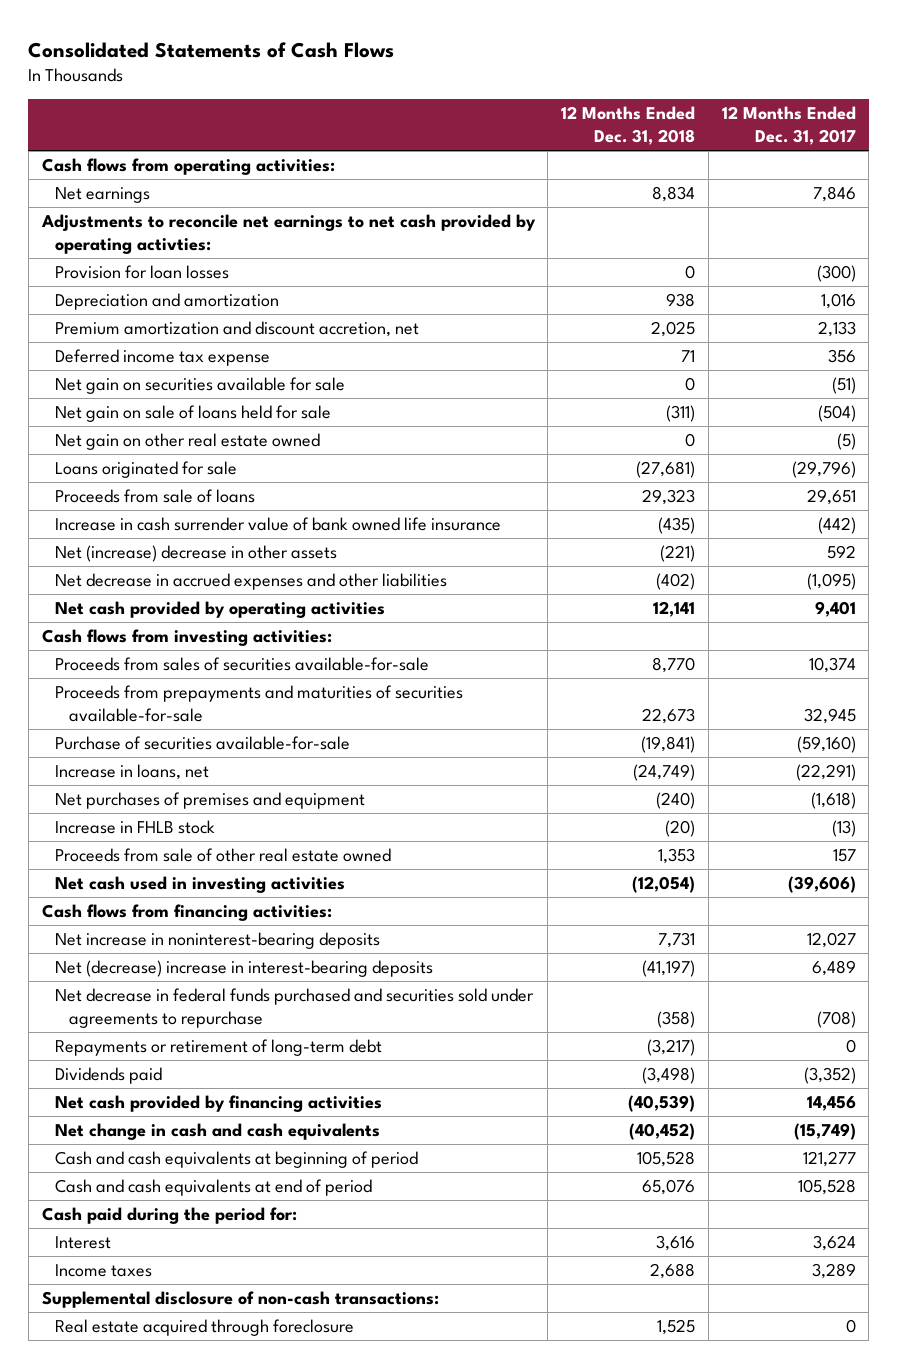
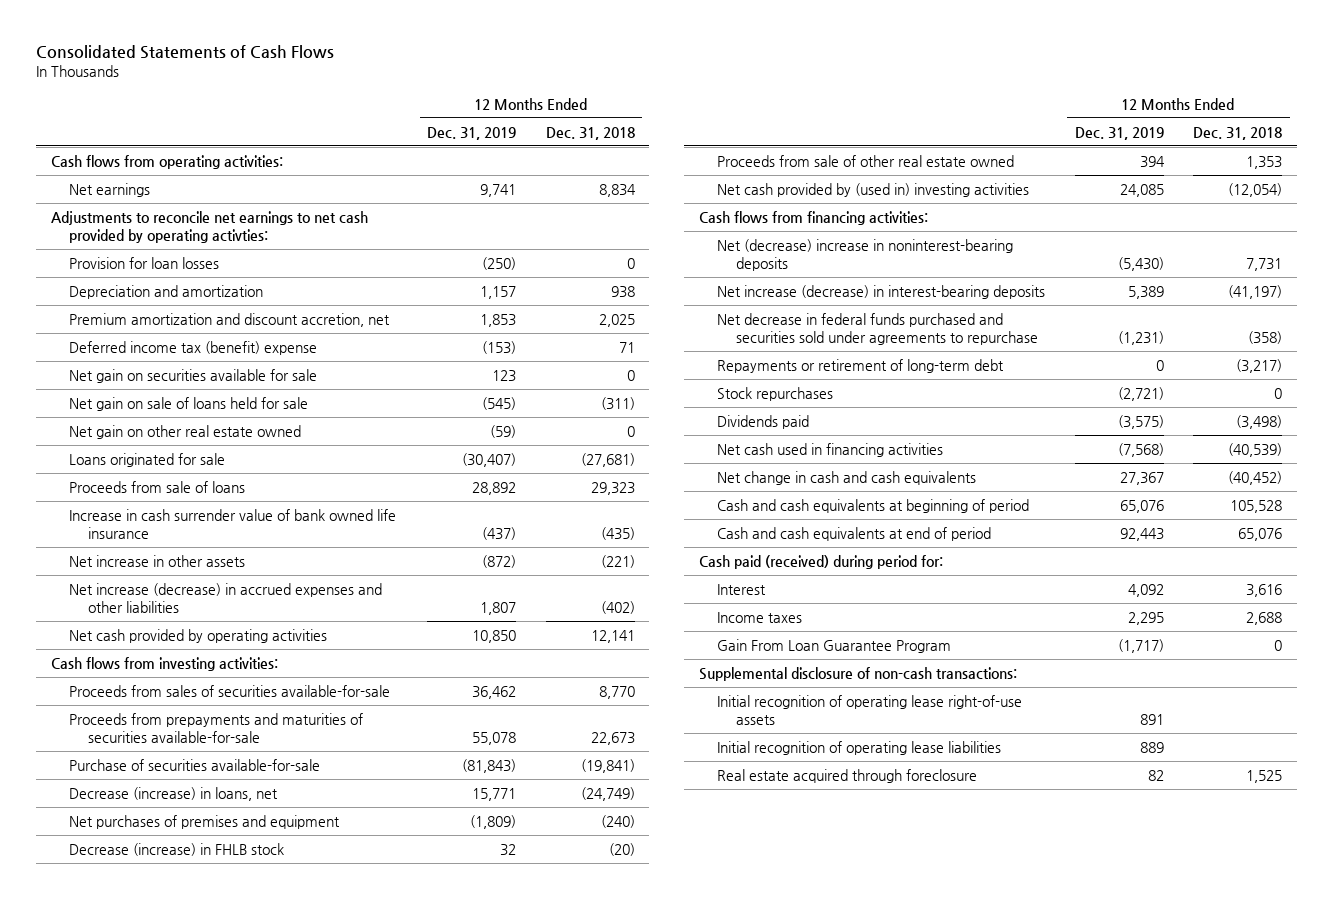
- | 12 Months Ended Dec. 31, 2018 | 12 Months Ended Dec. 31, 2017
+ | 12 Months Ended Dec. 31, 2019 | 12 Months Ended Dec. 31, 2018
- Deferred income tax expense | 71 | 356
+ Deferred income tax (benefit) expense | (153) | 71
- Net (increase) decrease in other assets | (221) | 592
- Net decrease in accrued expenses and other liabilities | (402) | (1,095)
+ Net increase in other assets | (872) | (221)
+ Net increase (decrease) in accrued expenses and other liabilities | 1,807 | (402)
- Increase in loans, net | (24,749) | (22,291)
+ Decrease (increase) in loans, net | 15,771 | (24,749)
- Increase in FHLB stock | (20) | (13)
+ Decrease (increase) in FHLB stock | 32 | (20)
- Net cash used in investing activities | (12,054) | (39,606)
+ Net cash provided by (used in) investing activities | 24,085 | (12,054)
- Net increase in noninterest-bearing deposits | 7,731 | 12,027
- Net (decrease) increase in interest-bearing deposits | (41,197) | 6,489
+ Net (decrease) increase in noninterest-bearing deposits | (5,430) | 7,731
+ Net increase (decrease) in interest-bearing deposits | 5,389 | (41,197)
+ Stock repurchases | (2,721) | 0
- Net cash provided by financing activities | (40,539) | 14,456
+ Net cash used in financing activities | (7,568) | (40,539)
- Cash paid during the period for:
+ Cash paid (received) during period for:
+ Gain From Loan Guarantee Program | (1,717) | 0
+ Initial recognition of operating lease right-of-use assets | 891 |
+ Initial recognition of operating lease liabilities | 889 |

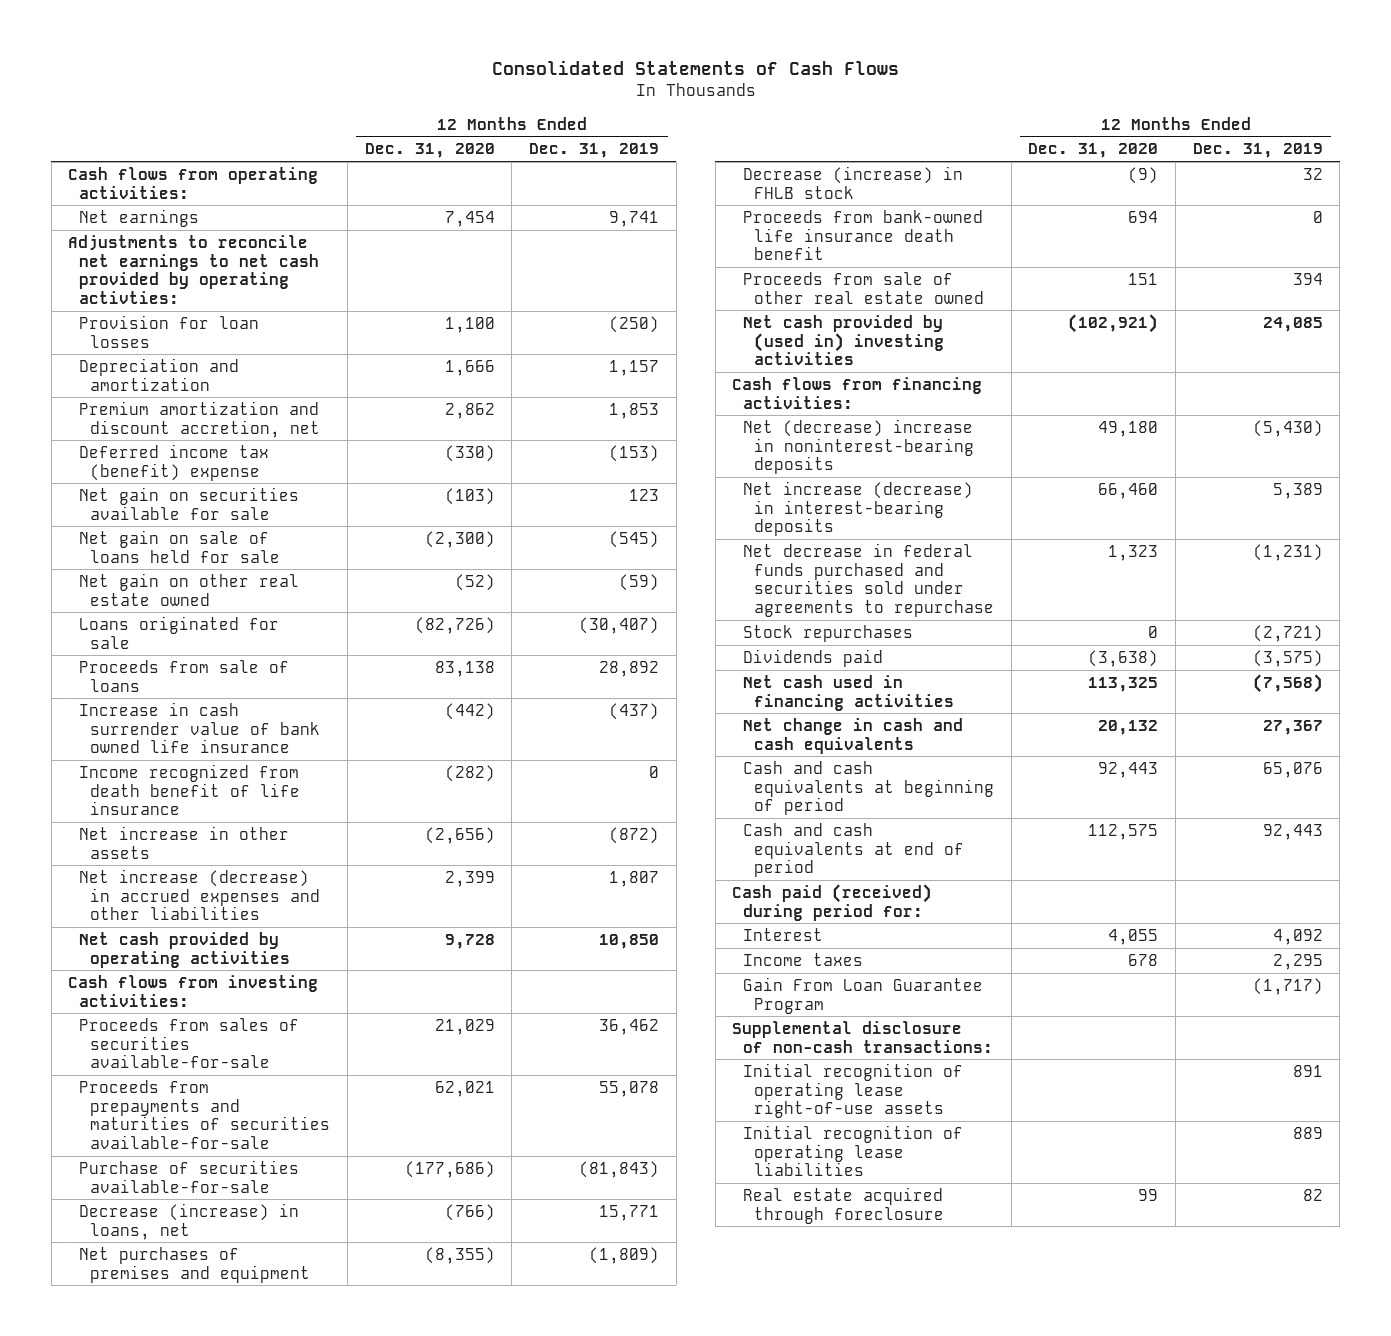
- | 12 Months Ended Dec. 31, 2019 | 12 Months Ended Dec. 31, 2018
+ | 12 Months Ended Dec. 31, 2020 | 12 Months Ended Dec. 31, 2019
+ Income recognized from death benefit of life insurance | (282) | 0
+ Proceeds from bank-owned life insurance death benefit | 694 | 0
- Repayments or retirement of long-term debt | 0 | (3,217)

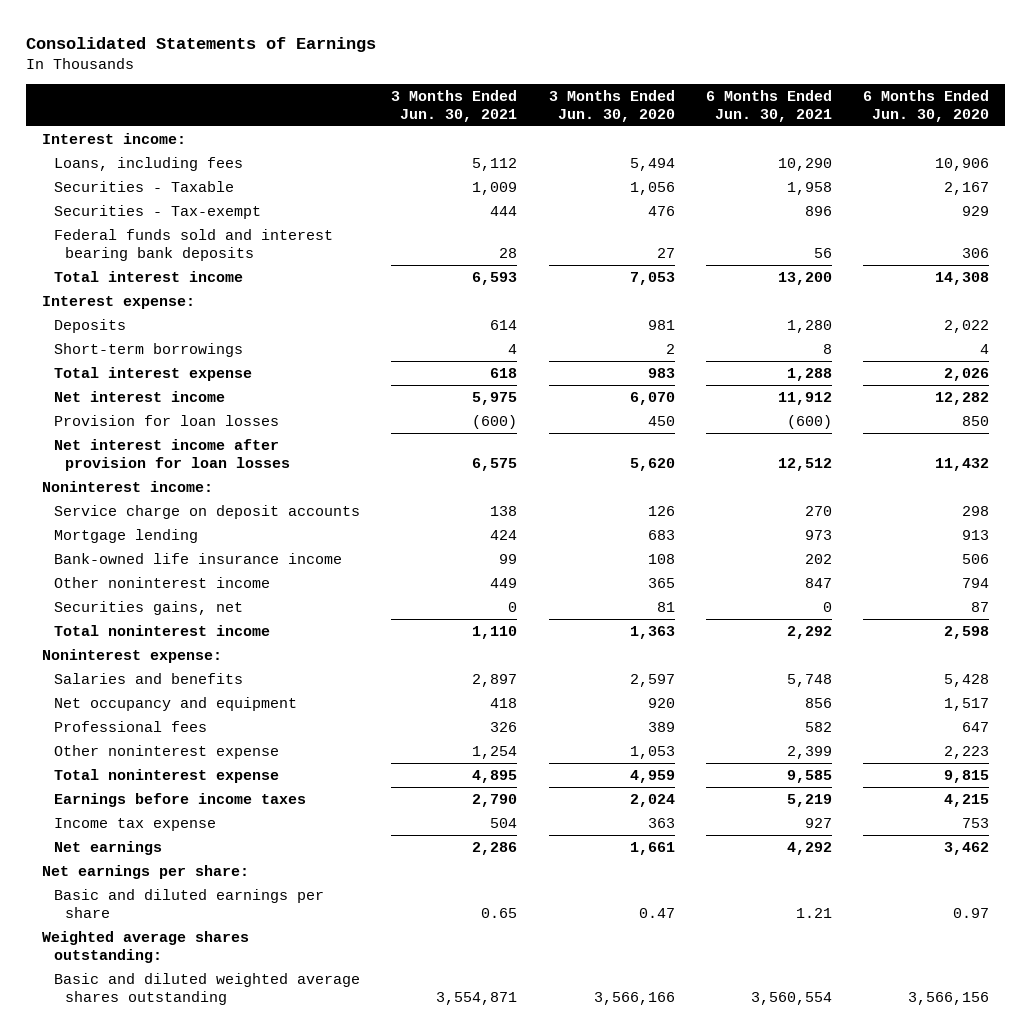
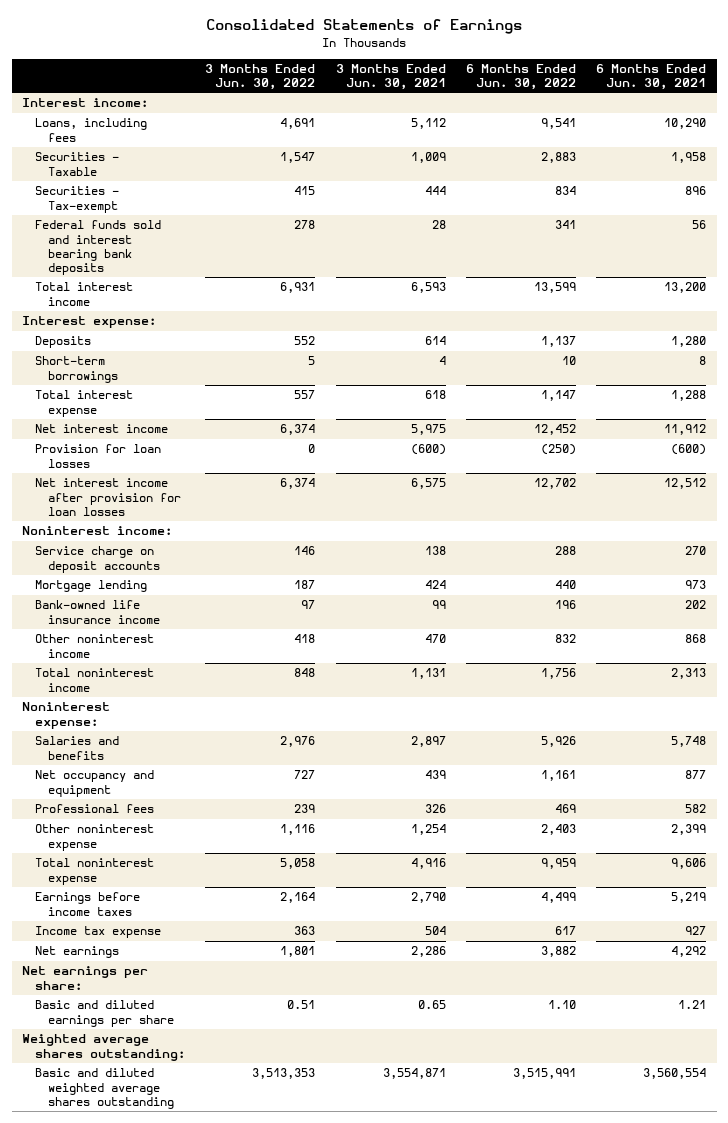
- | 3 Months Ended Jun. 30, 2021 | 3 Months Ended Jun. 30, 2020 | 6 Months Ended Jun. 30, 2021 | 6 Months Ended Jun. 30, 2020
+ | 3 Months Ended Jun. 30, 2022 | 3 Months Ended Jun. 30, 2021 | 6 Months Ended Jun. 30, 2022 | 6 Months Ended Jun. 30, 2021
- Other noninterest income | 449 | 365 | 847 | 794
- Securities gains, net | 0 | 81 | 0 | 87
- Total noninterest income | 1,110 | 1,363 | 2,292 | 2,598
+ Other noninterest income | 418 | 470 | 832 | 868
+ Total noninterest income | 848 | 1,131 | 1,756 | 2,313
- Net occupancy and equipment | 418 | 920 | 856 | 1,517
+ Net occupancy and equipment | 727 | 439 | 1,161 | 877
- Total noninterest expense | 4,895 | 4,959 | 9,585 | 9,815
+ Total noninterest expense | 5,058 | 4,916 | 9,959 | 9,606

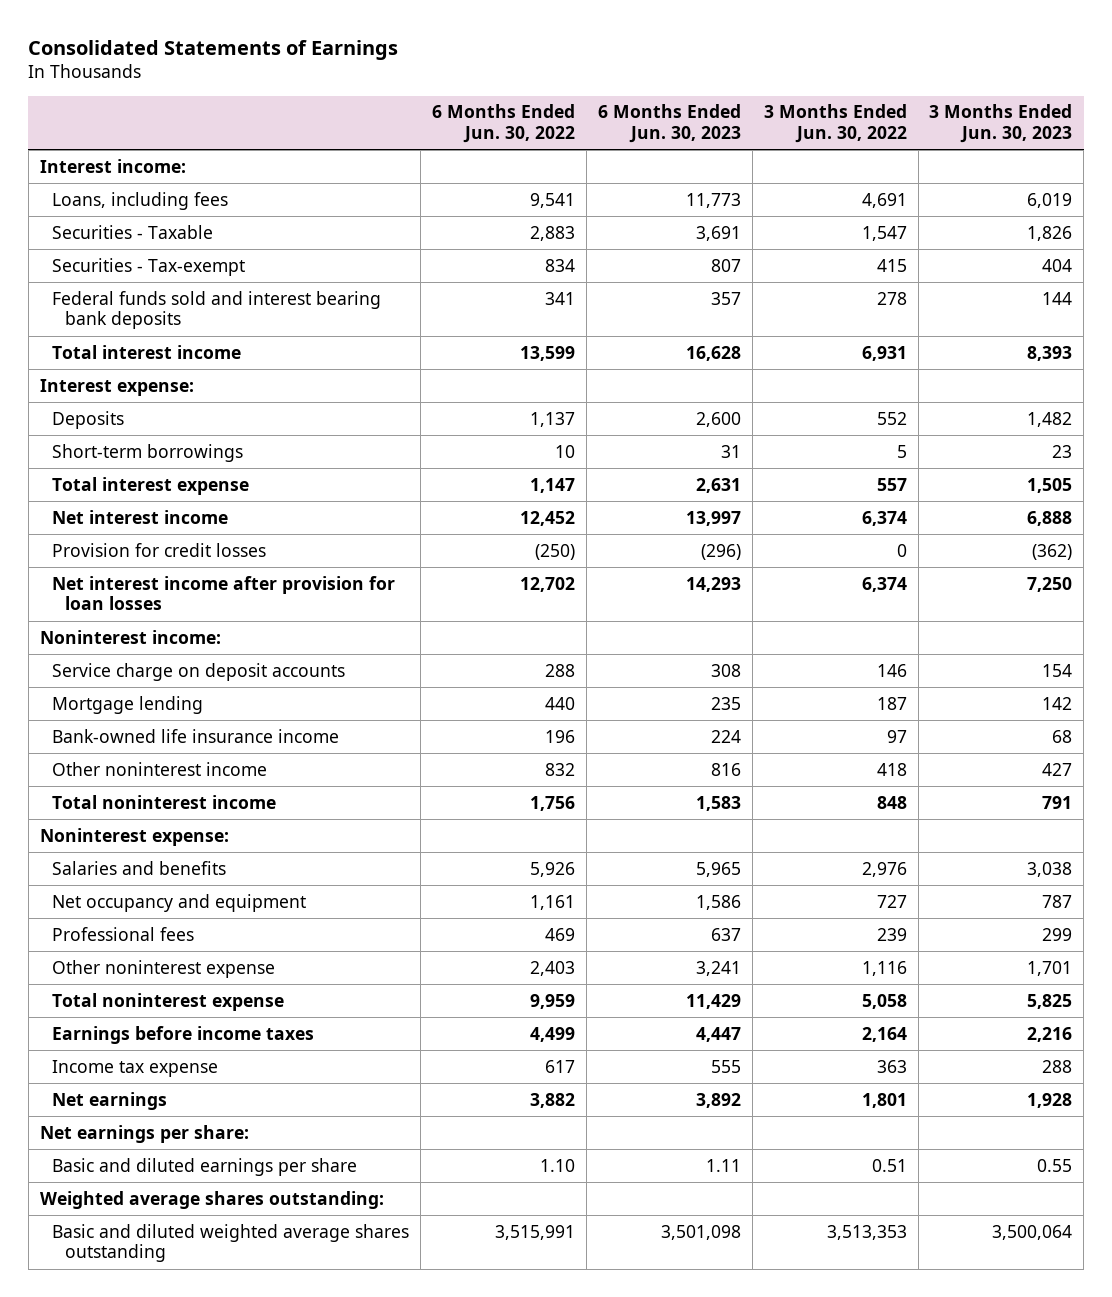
- | 3 Months Ended Jun. 30, 2022 | 3 Months Ended Jun. 30, 2021 | 6 Months Ended Jun. 30, 2022 | 6 Months Ended Jun. 30, 2021
+ | 6 Months Ended Jun. 30, 2022 | 6 Months Ended Jun. 30, 2023 | 3 Months Ended Jun. 30, 2022 | 3 Months Ended Jun. 30, 2023
- Provision for loan losses | 0 | (600) | (250) | (600)
+ Provision for credit losses | (250) | (296) | 0 | (362)

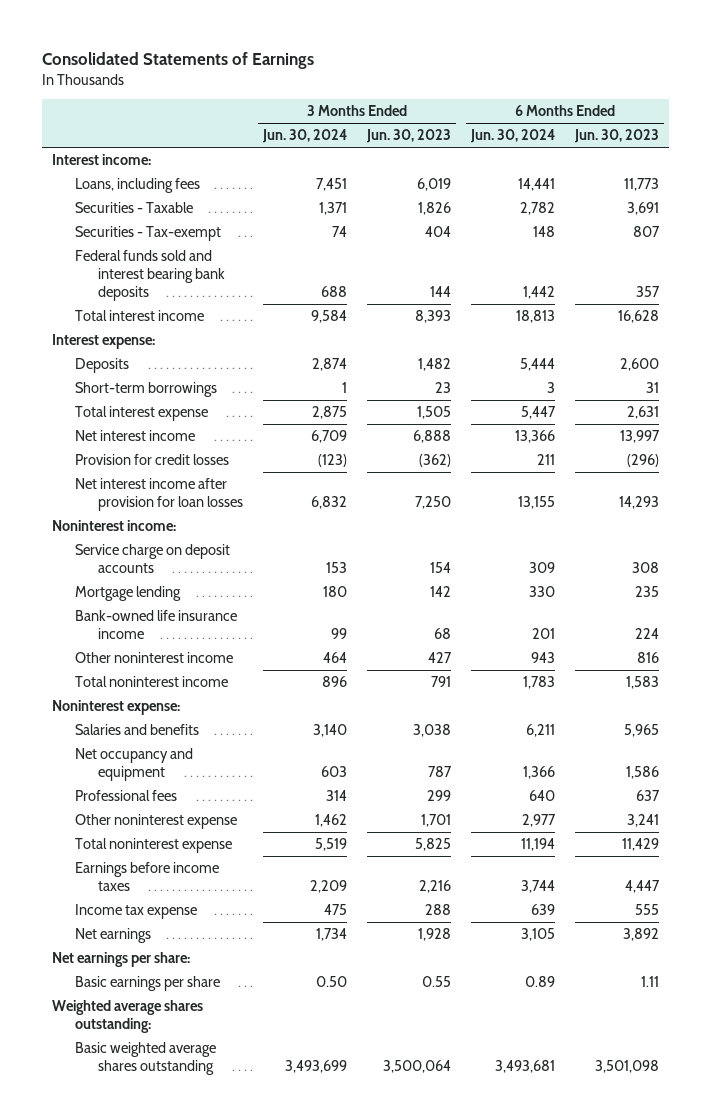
- | 6 Months Ended Jun. 30, 2022 | 6 Months Ended Jun. 30, 2023 | 3 Months Ended Jun. 30, 2022 | 3 Months Ended Jun. 30, 2023
+ | 3 Months Ended Jun. 30, 2024 | 3 Months Ended Jun. 30, 2023 | 6 Months Ended Jun. 30, 2024 | 6 Months Ended Jun. 30, 2023
- Basic and diluted earnings per share | 1.10 | 1.11 | 0.51 | 0.55
+ Basic earnings per share | 0.50 | 0.55 | 0.89 | 1.11
- Basic and diluted weighted average shares outstanding | 3,515,991 | 3,501,098 | 3,513,353 | 3,500,064
+ Basic weighted average shares outstanding | 3,493,699 | 3,500,064 | 3,493,681 | 3,501,098

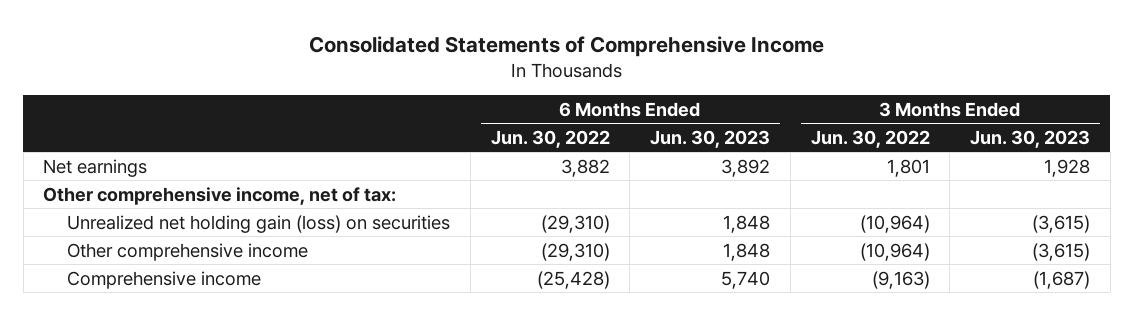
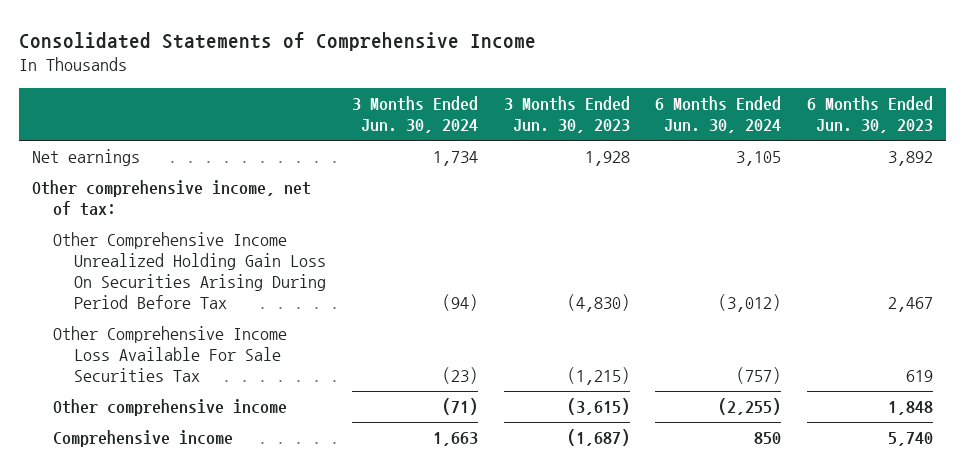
- | 6 Months Ended Jun. 30, 2022 | 6 Months Ended Jun. 30, 2023 | 3 Months Ended Jun. 30, 2022 | 3 Months Ended Jun. 30, 2023
+ | 3 Months Ended Jun. 30, 2024 | 3 Months Ended Jun. 30, 2023 | 6 Months Ended Jun. 30, 2024 | 6 Months Ended Jun. 30, 2023
- Unrealized net holding gain (loss) on securities | (29,310) | 1,848 | (10,964) | (3,615)
+ Other Comprehensive Income Unrealized Holding Gain Loss On Securities Arising During Period Before Tax | (94) | (4,830) | (3,012) | 2,467
+ Other Comprehensive Income Loss Available For Sale Securities Tax | (23) | (1,215) | (757) | 619

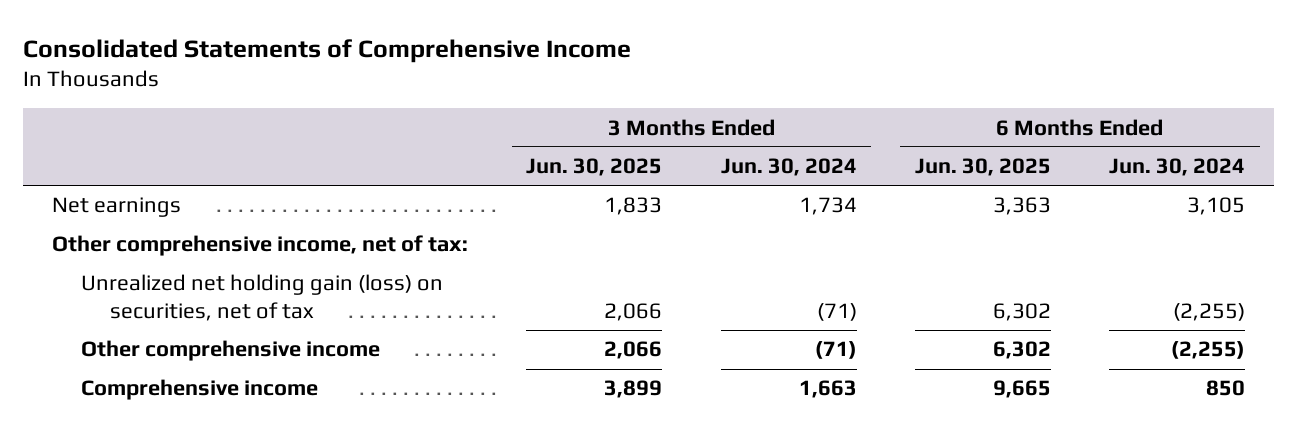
- | 3 Months Ended Jun. 30, 2024 | 3 Months Ended Jun. 30, 2023 | 6 Months Ended Jun. 30, 2024 | 6 Months Ended Jun. 30, 2023
+ | 3 Months Ended Jun. 30, 2025 | 3 Months Ended Jun. 30, 2024 | 6 Months Ended Jun. 30, 2025 | 6 Months Ended Jun. 30, 2024
- Other Comprehensive Income Unrealized Holding Gain Loss On Securities Arising During Period Before Tax | (94) | (4,830) | (3,012) | 2,467
- Other Comprehensive Income Loss Available For Sale Securities Tax | (23) | (1,215) | (757) | 619
+ Unrealized net holding gain (loss) on securities, net of tax | 2,066 | (71) | 6,302 | (2,255)

